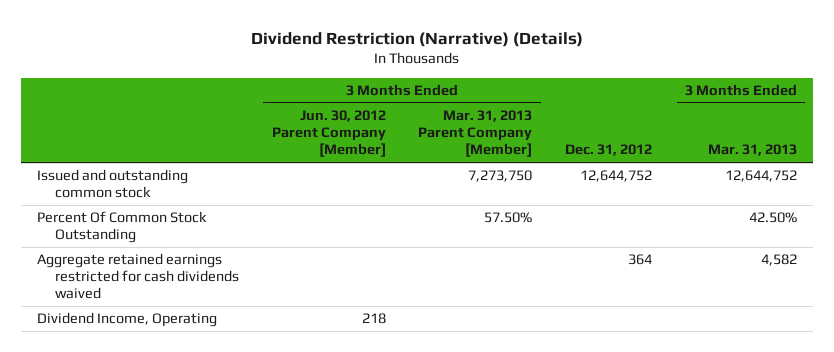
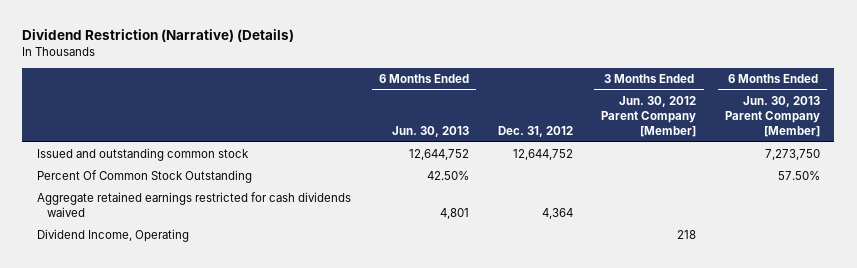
- | 3 Months Ended Jun. 30, 2012 Parent Company [Member] | 3 Months Ended Mar. 31, 2013 Parent Company [Member] | Dec. 31, 2012 | 3 Months Ended Mar. 31, 2013
+ | 6 Months Ended Jun. 30, 2013 | Dec. 31, 2012 | 3 Months Ended Jun. 30, 2012 Parent Company [Member] | 6 Months Ended Jun. 30, 2013 Parent Company [Member]
- Aggregate retained earnings restricted for cash dividends waived | | | 364 | 4,582
+ Aggregate retained earnings restricted for cash dividends waived | 4,801 | 4,364 | |

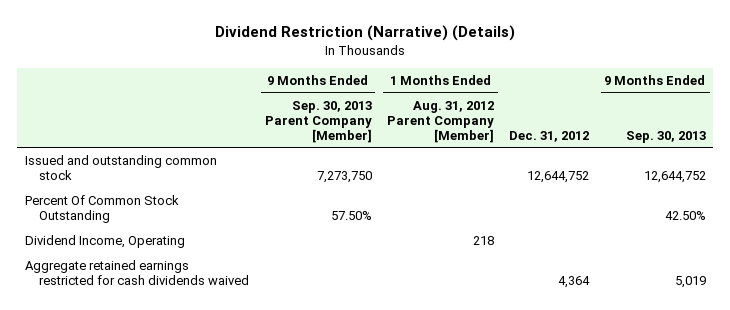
- | 6 Months Ended Jun. 30, 2013 | Dec. 31, 2012 | 3 Months Ended Jun. 30, 2012 Parent Company [Member] | 6 Months Ended Jun. 30, 2013 Parent Company [Member]
+ | 9 Months Ended Sep. 30, 2013 Parent Company [Member] | 1 Months Ended Aug. 31, 2012 Parent Company [Member] | Dec. 31, 2012 | 9 Months Ended Sep. 30, 2013
moved down: Aggregate retained earnings restricted for cash dividends waived | | | 4,364 | 5,019

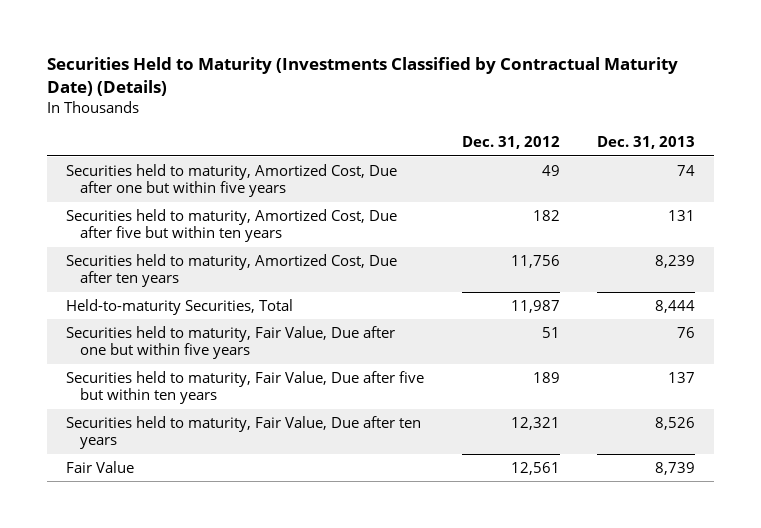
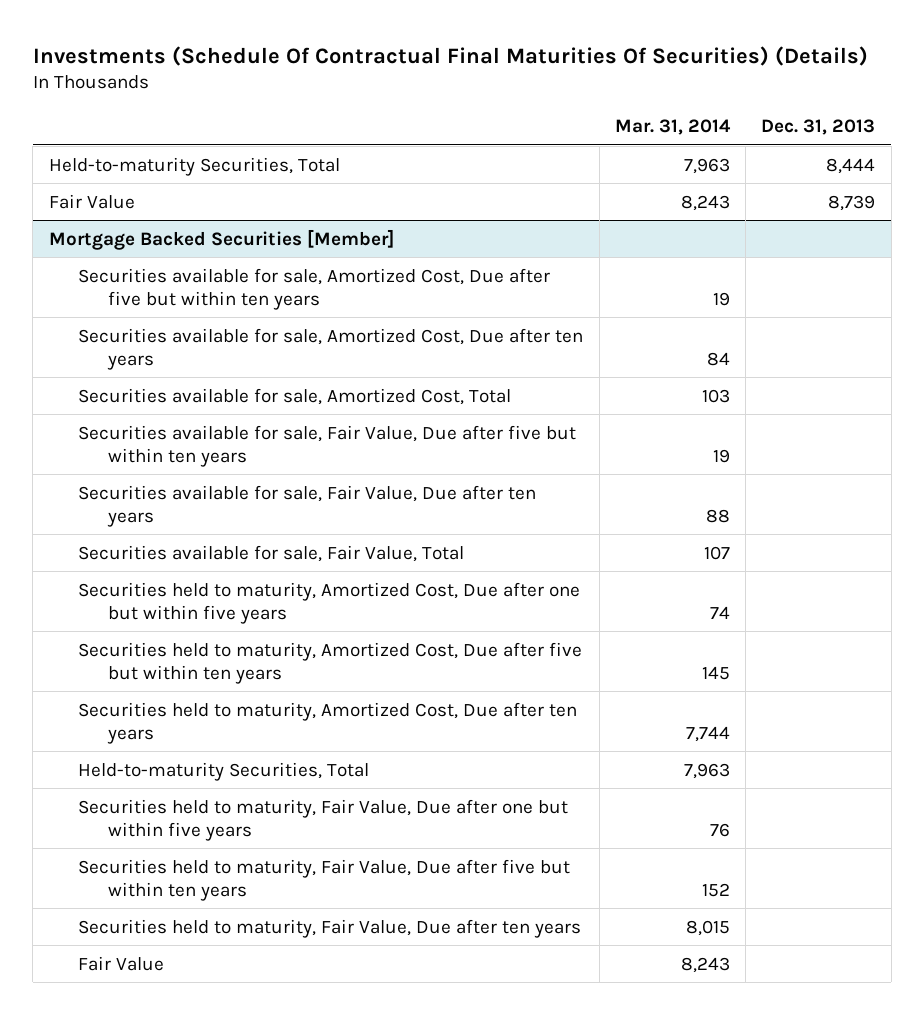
- Securities Held to Maturity (Investments Classified by Contractual Maturity Date) (Details)
+ Investments (Schedule Of Contractual Final Maturities Of Securities) (Details)
- | Dec. 31, 2012 | Dec. 31, 2013
+ | Mar. 31, 2014 | Dec. 31, 2013
- Securities held to maturity, Amortized Cost, Due after one but within five years | 49 | 74
- Securities held to maturity, Amortized Cost, Due after five but within ten years | 182 | 131
- Securities held to maturity, Amortized Cost, Due after ten years | 11,756 | 8,239
- Securities held to maturity, Fair Value, Due after one but within five years | 51 | 76
- Securities held to maturity, Fair Value, Due after five but within ten years | 189 | 137
- Securities held to maturity, Fair Value, Due after ten years | 12,321 | 8,526
+ Mortgage Backed Securities [Member]
+ Securities available for sale, Amortized Cost, Due after five but within ten years | 19 |
+ Securities available for sale, Amortized Cost, Due after ten years | 84 |
+ Securities available for sale, Amortized Cost, Total | 103 |
+ Securities available for sale, Fair Value, Due after five but within ten years | 19 |
+ Securities available for sale, Fair Value, Due after ten years | 88 |
+ Securities available for sale, Fair Value, Total | 107 |
+ Securities held to maturity, Amortized Cost, Due after one but within five years | 74 |
+ Securities held to maturity, Amortized Cost, Due after five but within ten years | 145 |
+ Securities held to maturity, Amortized Cost, Due after ten years | 7,744 |
+ Held-to-maturity Securities, Total | 7,963 |
+ Securities held to maturity, Fair Value, Due after one but within five years | 76 |
+ Securities held to maturity, Fair Value, Due after five but within ten years | 152 |
+ Securities held to maturity, Fair Value, Due after ten years | 8,015 |
+ Fair Value | 8,243 |

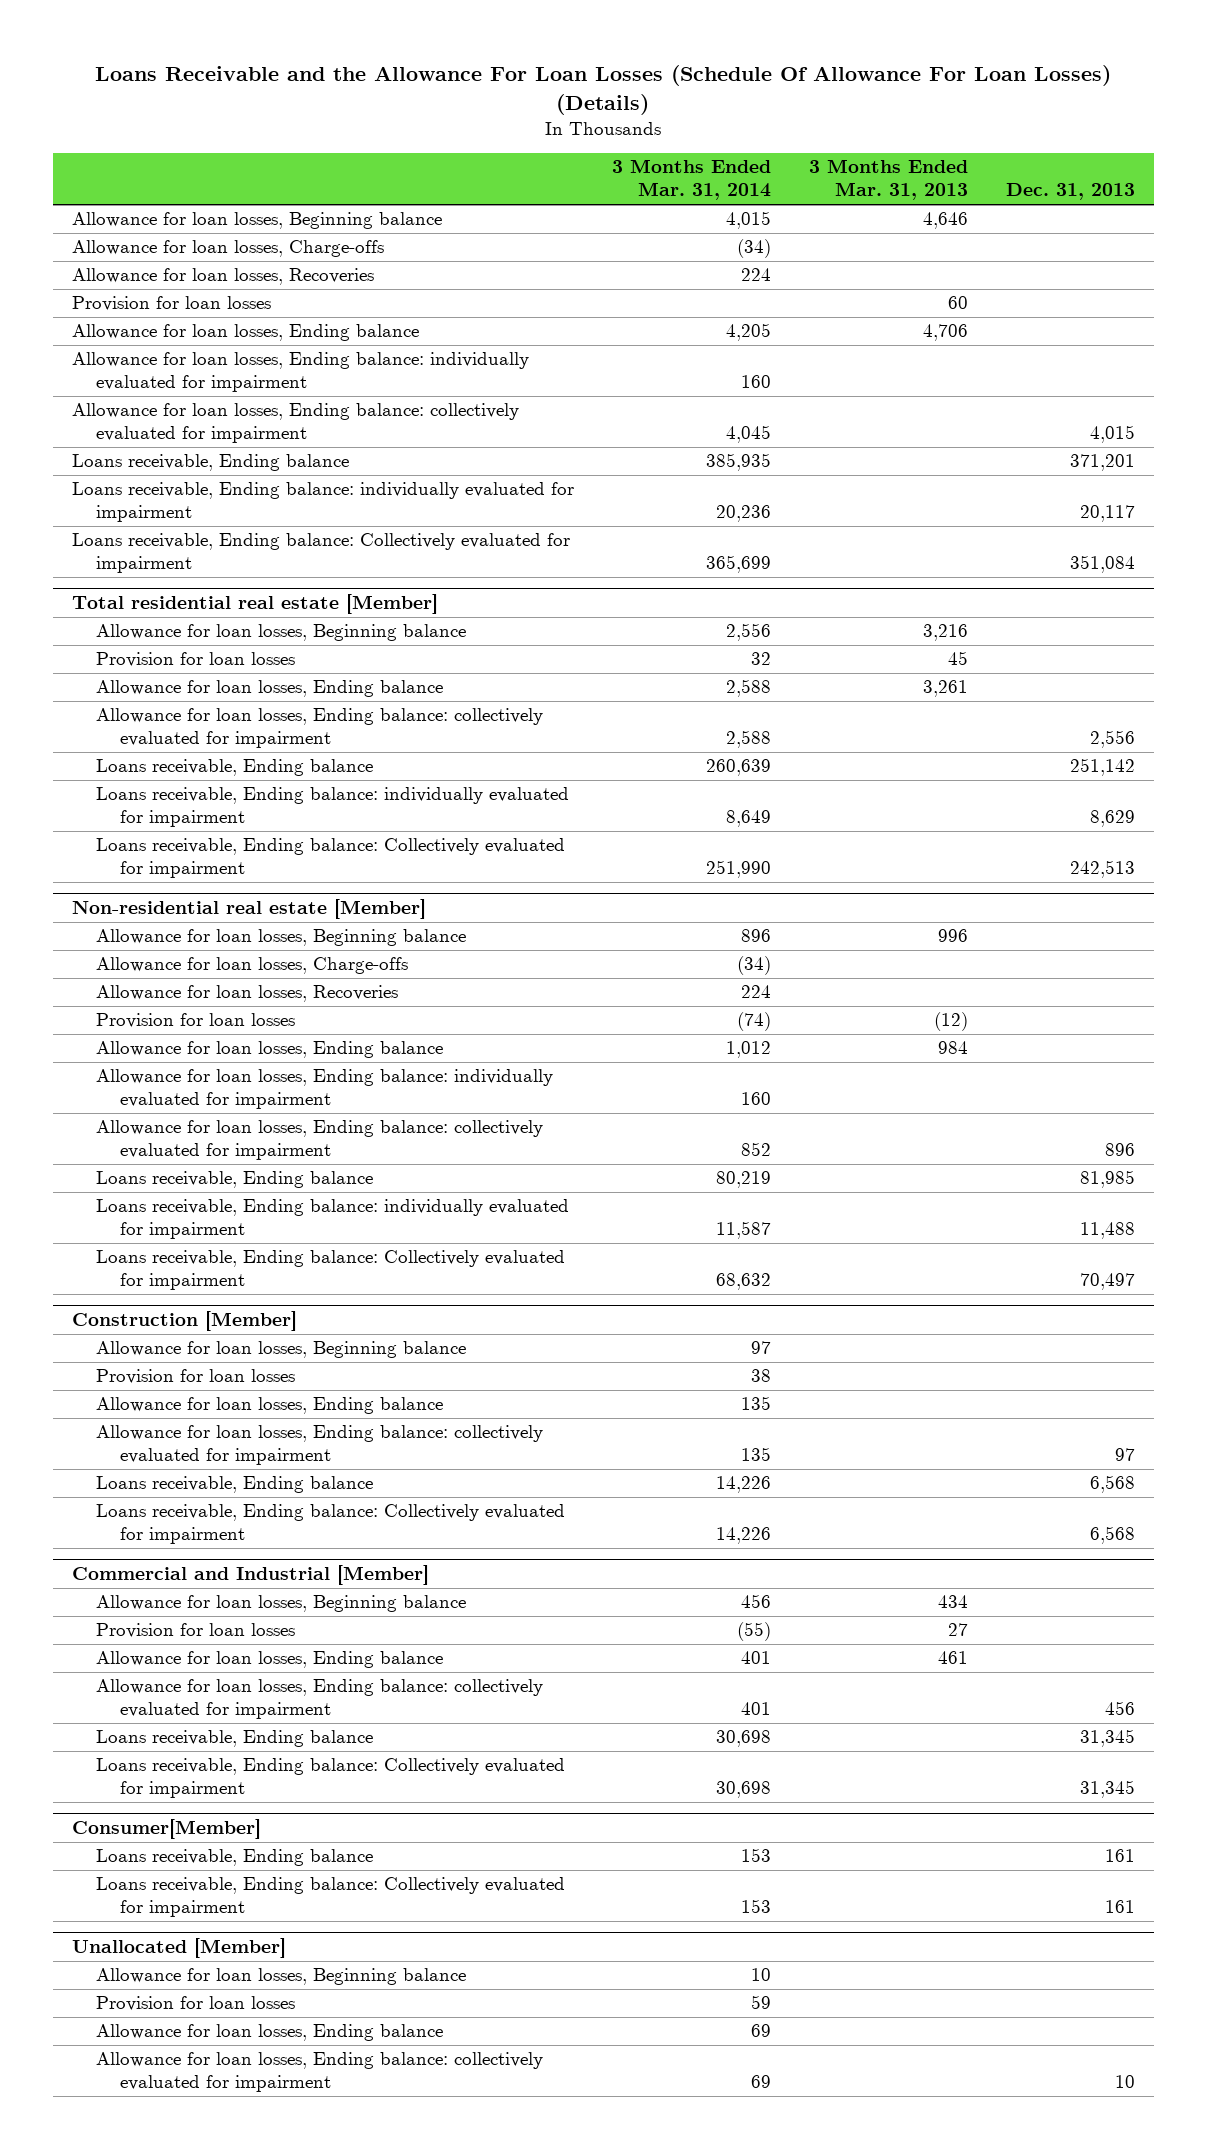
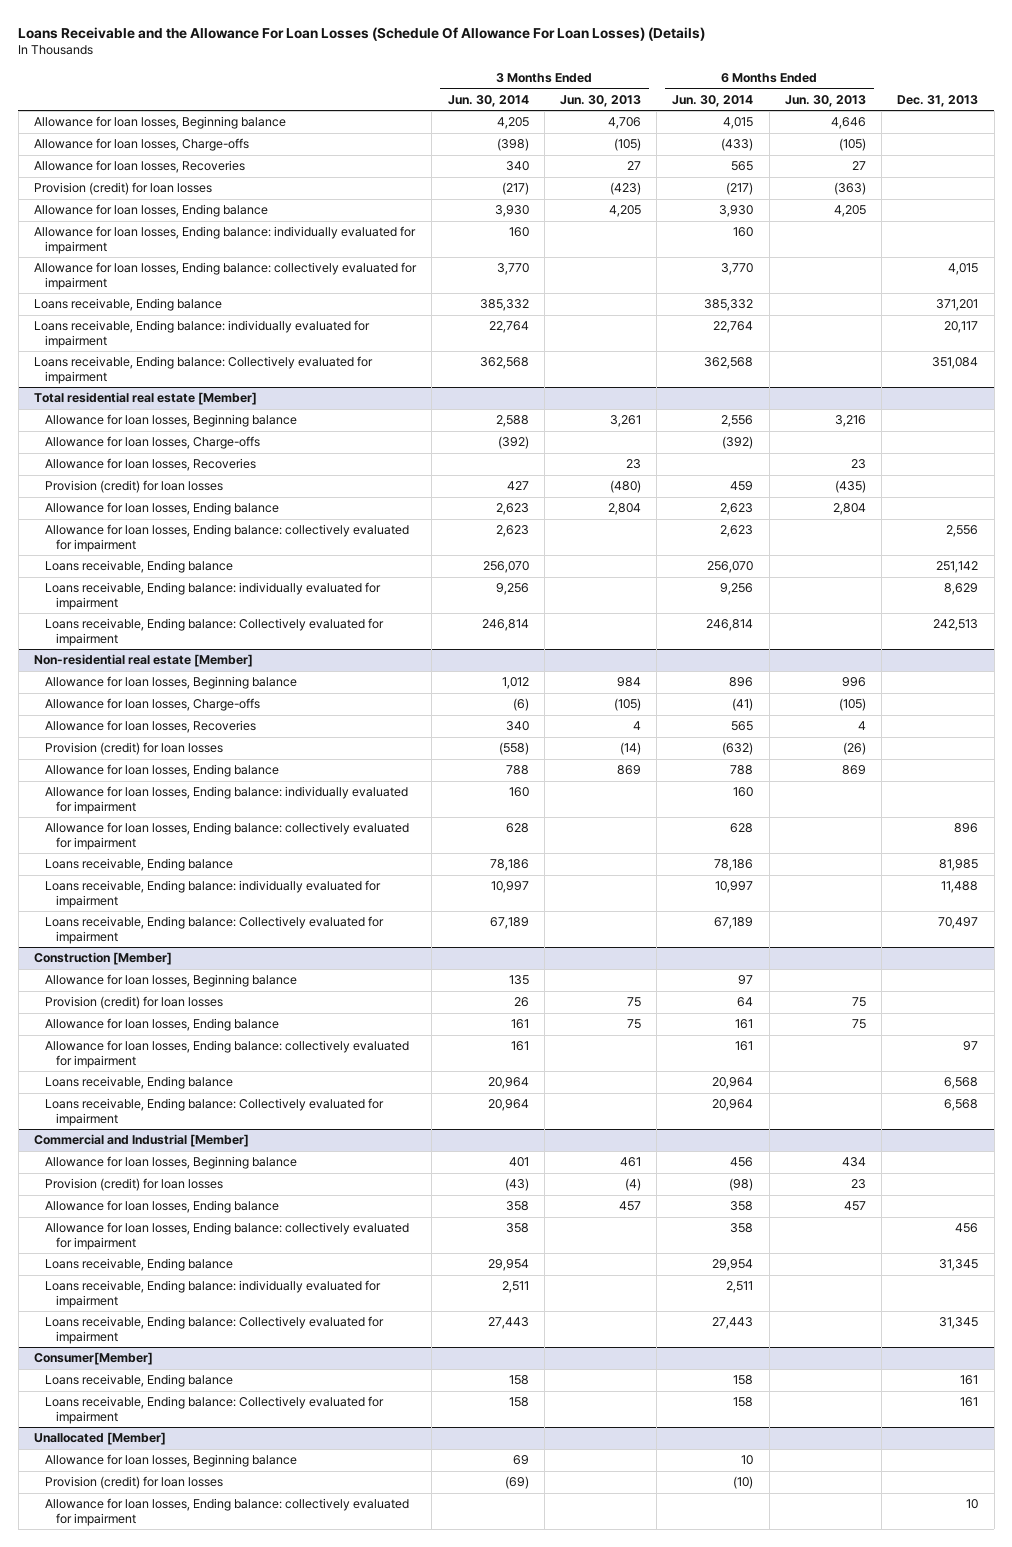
- | 3 Months Ended Mar. 31, 2014 | 3 Months Ended Mar. 31, 2013 | Dec. 31, 2013
+ | 3 Months Ended Jun. 30, 2014 | 3 Months Ended Jun. 30, 2013 | 6 Months Ended Jun. 30, 2014 | 6 Months Ended Jun. 30, 2013 | Dec. 31, 2013
- Provision for loan losses | | 60 |
+ Provision (credit) for loan losses | (217) | (423) | (217) | (363) |
@ Total residential real estate [Member]
- Provision for loan losses | 32 | 45 |
+ Allowance for loan losses, Charge-offs | (392) | | (392) | |
+ Allowance for loan losses, Recoveries | | 23 | | 23 |
+ Provision (credit) for loan losses | 427 | (480) | 459 | (435) |
@ Non-residential real estate [Member]
- Provision for loan losses | (74) | (12) |
+ Provision (credit) for loan losses | (558) | (14) | (632) | (26) |
@ Construction [Member]
- Provision for loan losses | 38 | |
+ Provision (credit) for loan losses | 26 | 75 | 64 | 75 |
@ Commercial and Industrial [Member]
- Provision for loan losses | (55) | 27 |
+ Provision (credit) for loan losses | (43) | (4) | (98) | 23 |
+ Loans receivable, Ending balance: individually evaluated for impairment | 2,511 | | 2,511 | |
@ Unallocated [Member]
- Provision for loan losses | 59 | |
- Allowance for loan losses, Ending balance | 69 | |
+ Provision (credit) for loan losses | (69) | | (10) | |

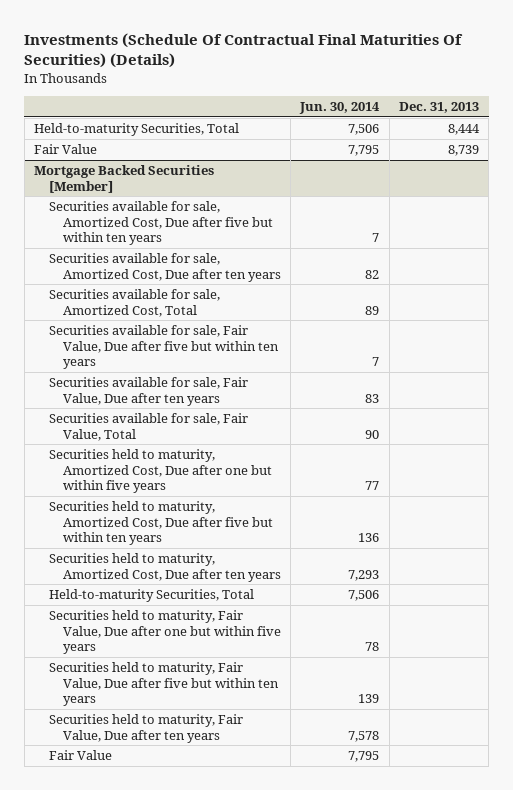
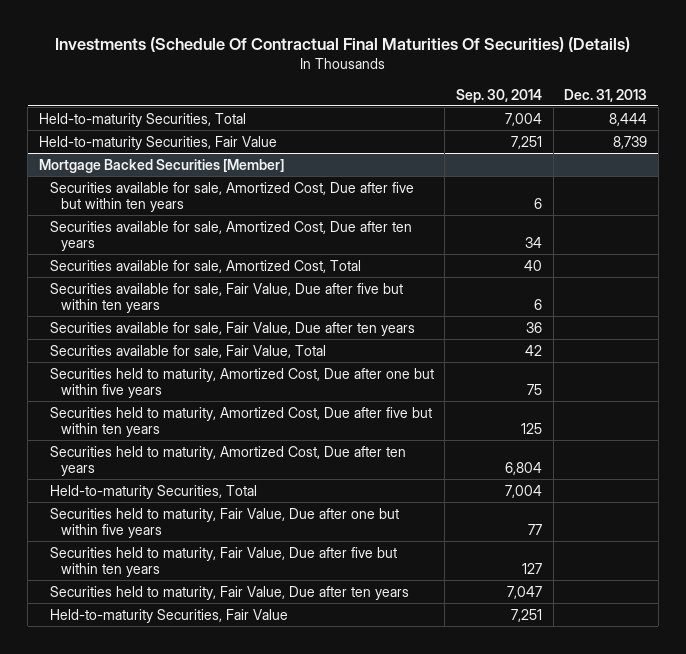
- | Jun. 30, 2014 | Dec. 31, 2013
+ | Sep. 30, 2014 | Dec. 31, 2013
- Fair Value | 7,795 | 8,739
+ Held-to-maturity Securities, Fair Value | 7,251 | 8,739
@ Mortgage Backed Securities [Member]
- Fair Value | 7,795 |
+ Held-to-maturity Securities, Fair Value | 7,251 |

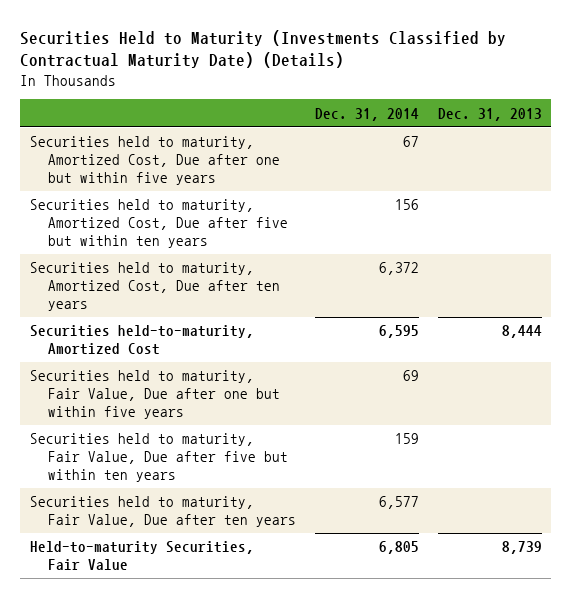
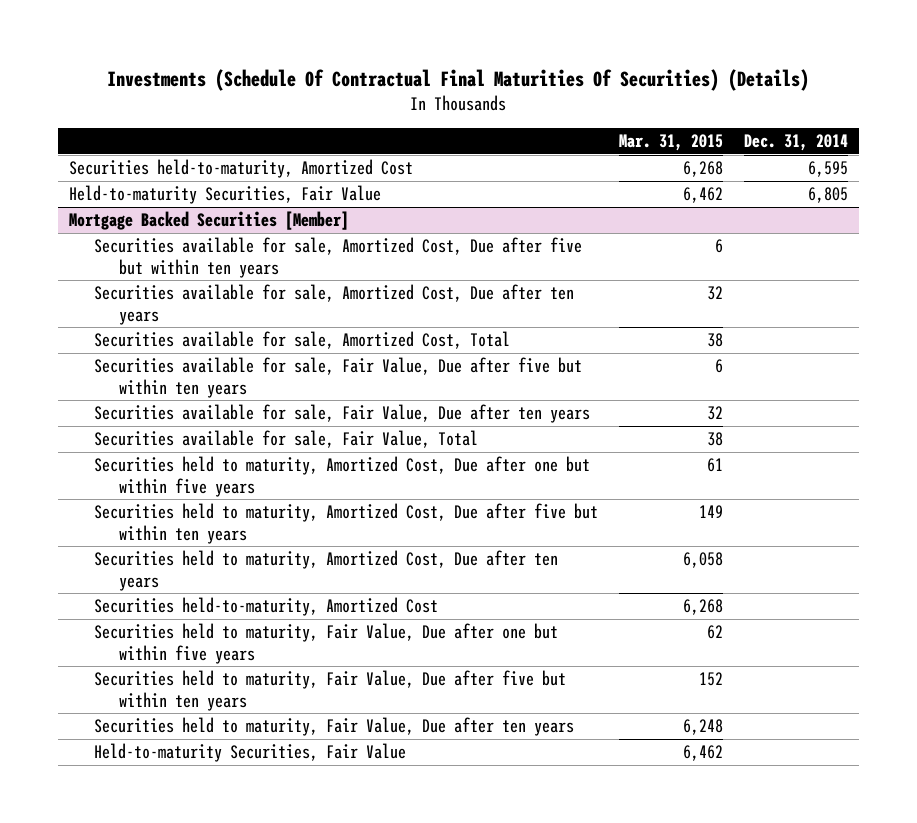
- Securities Held to Maturity (Investments Classified by Contractual Maturity Date) (Details)
+ Investments (Schedule Of Contractual Final Maturities Of Securities) (Details)
- | Dec. 31, 2014 | Dec. 31, 2013
+ | Mar. 31, 2015 | Dec. 31, 2014
- Securities held to maturity, Amortized Cost, Due after one but within five years | 67 |
- Securities held to maturity, Amortized Cost, Due after five but within ten years | 156 |
- Securities held to maturity, Amortized Cost, Due after ten years | 6,372 |
- Securities held to maturity, Fair Value, Due after one but within five years | 69 |
- Securities held to maturity, Fair Value, Due after five but within ten years | 159 |
- Securities held to maturity, Fair Value, Due after ten years | 6,577 |
+ Mortgage Backed Securities [Member]
+ Securities available for sale, Amortized Cost, Due after five but within ten years | 6 |
+ Securities available for sale, Amortized Cost, Due after ten years | 32 |
+ Securities available for sale, Amortized Cost, Total | 38 |
+ Securities available for sale, Fair Value, Due after five but within ten years | 6 |
+ Securities available for sale, Fair Value, Due after ten years | 32 |
+ Securities available for sale, Fair Value, Total | 38 |
+ Securities held to maturity, Amortized Cost, Due after one but within five years | 61 |
+ Securities held to maturity, Amortized Cost, Due after five but within ten years | 149 |
+ Securities held to maturity, Amortized Cost, Due after ten years | 6,058 |
+ Securities held-to-maturity, Amortized Cost | 6,268 |
+ Securities held to maturity, Fair Value, Due after one but within five years | 62 |
+ Securities held to maturity, Fair Value, Due after five but within ten years | 152 |
+ Securities held to maturity, Fair Value, Due after ten years | 6,248 |
+ Held-to-maturity Securities, Fair Value | 6,462 |

